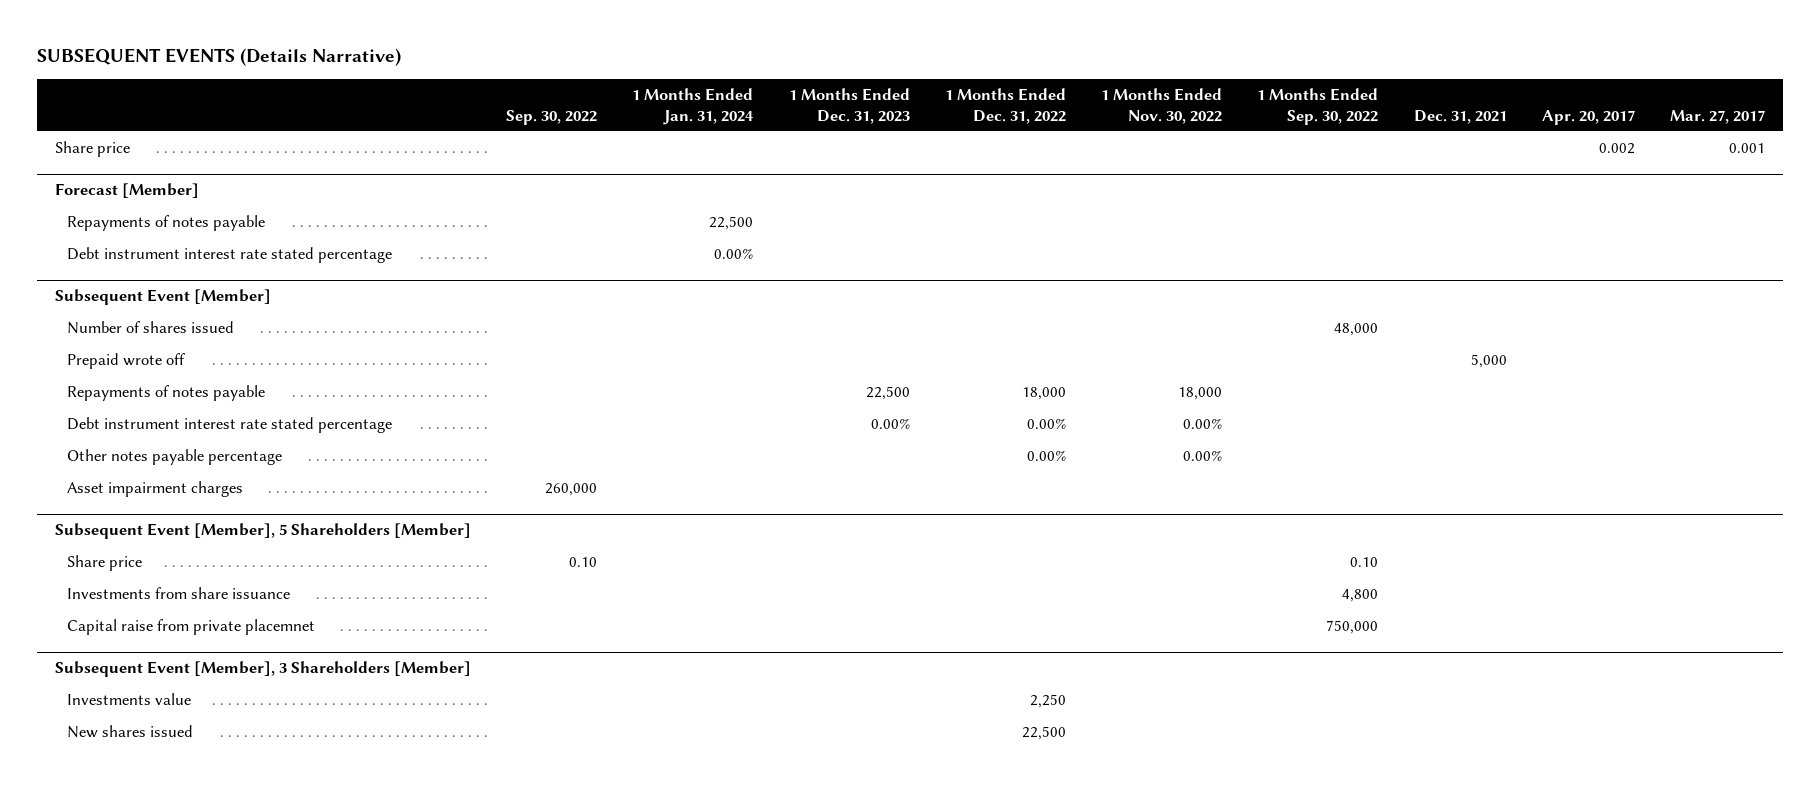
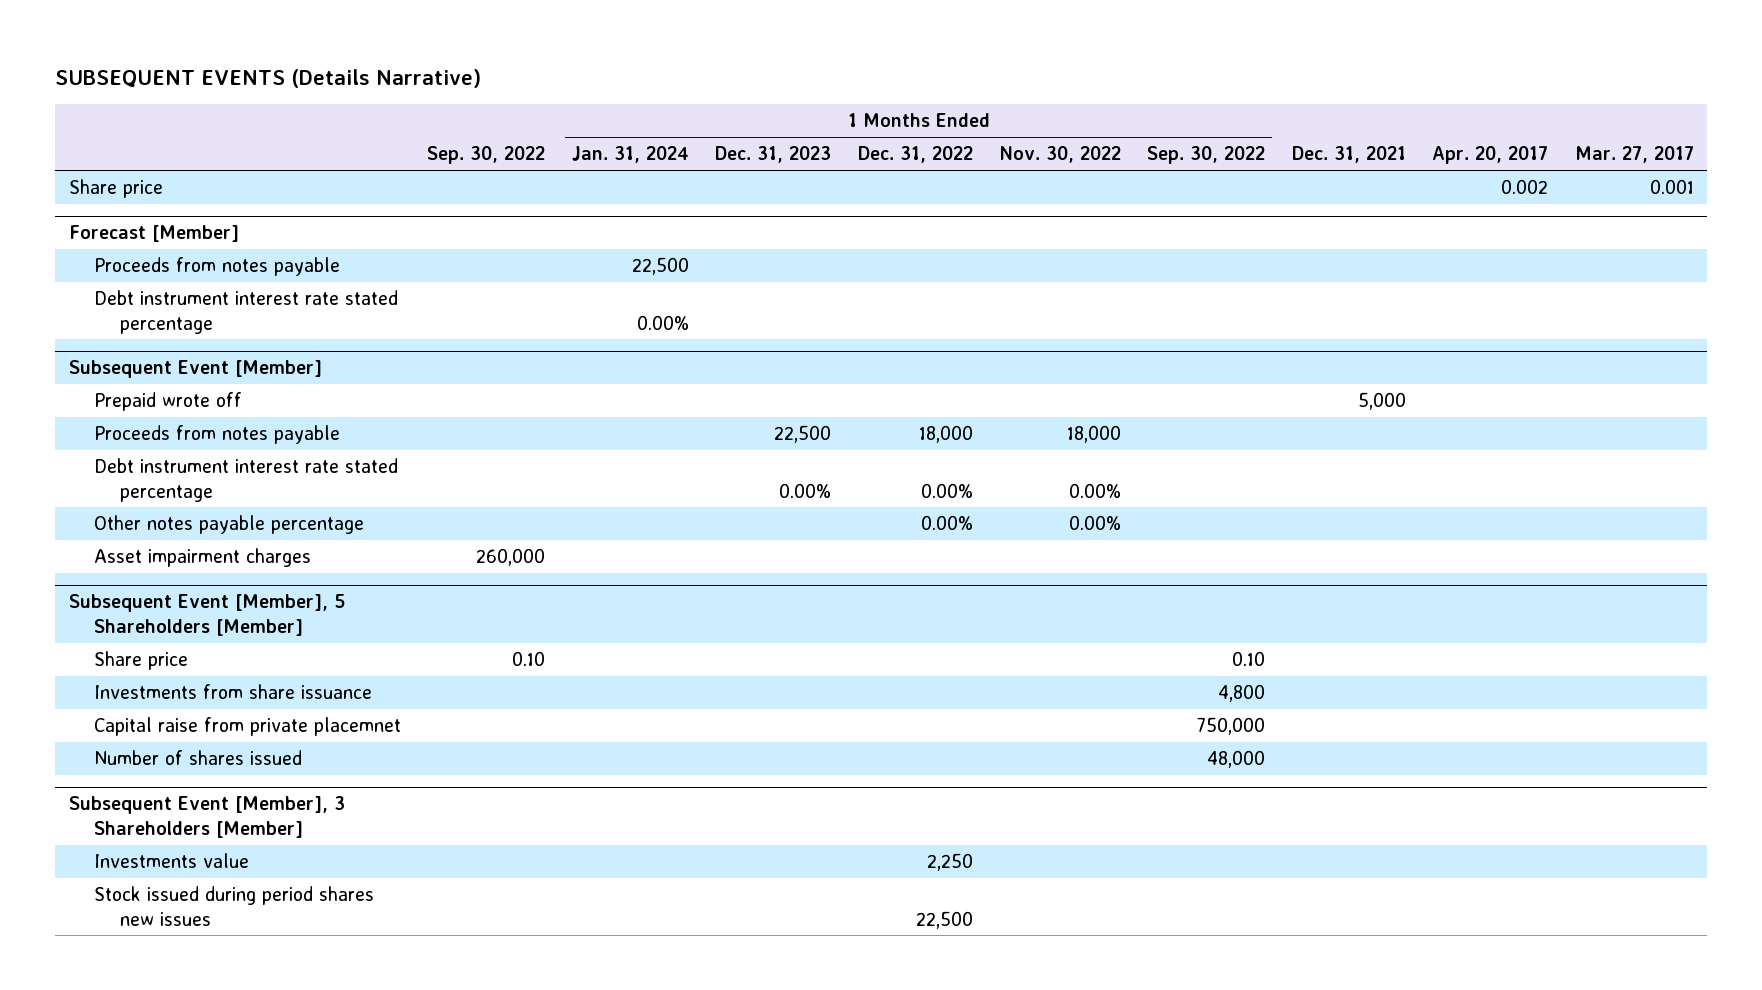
@ Forecast [Member]
- Repayments of notes payable | | 22,500 | | | | | | |
+ Proceeds from notes payable | | 22,500 | | | | | | |
@ Subsequent Event [Member]
- Number of shares issued | | | | | | 48,000 | | |
- Repayments of notes payable | | | 22,500 | 18,000 | 18,000 | | | |
+ Proceeds from notes payable | | | 22,500 | 18,000 | 18,000 | | | |
@ Subsequent Event [Member], 5 Shareholders [Member]
+ Number of shares issued | | | | | | 48,000 | | |
@ Subsequent Event [Member], 3 Shareholders [Member]
- New shares issued | | | | 22,500 | | | | |
+ Stock issued during period shares new issues | | | | 22,500 | | | | |

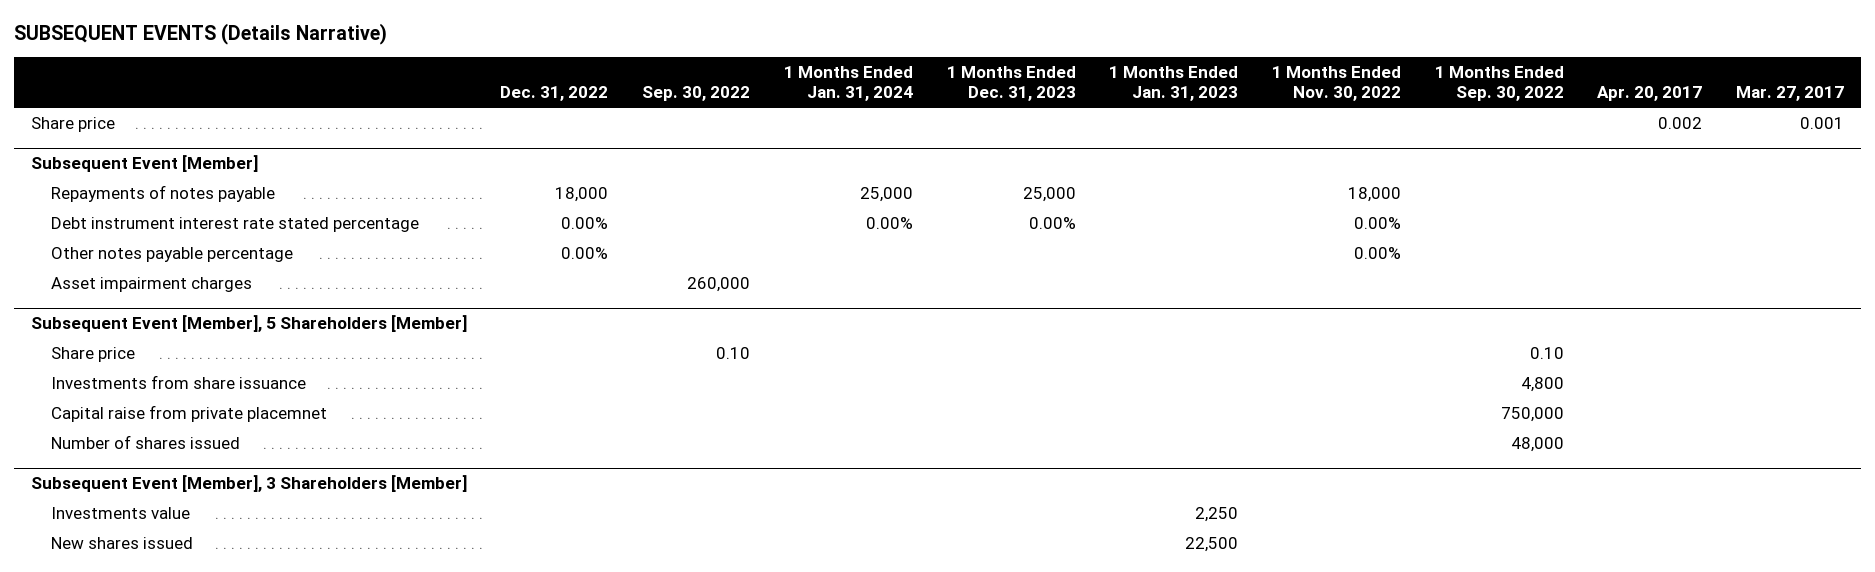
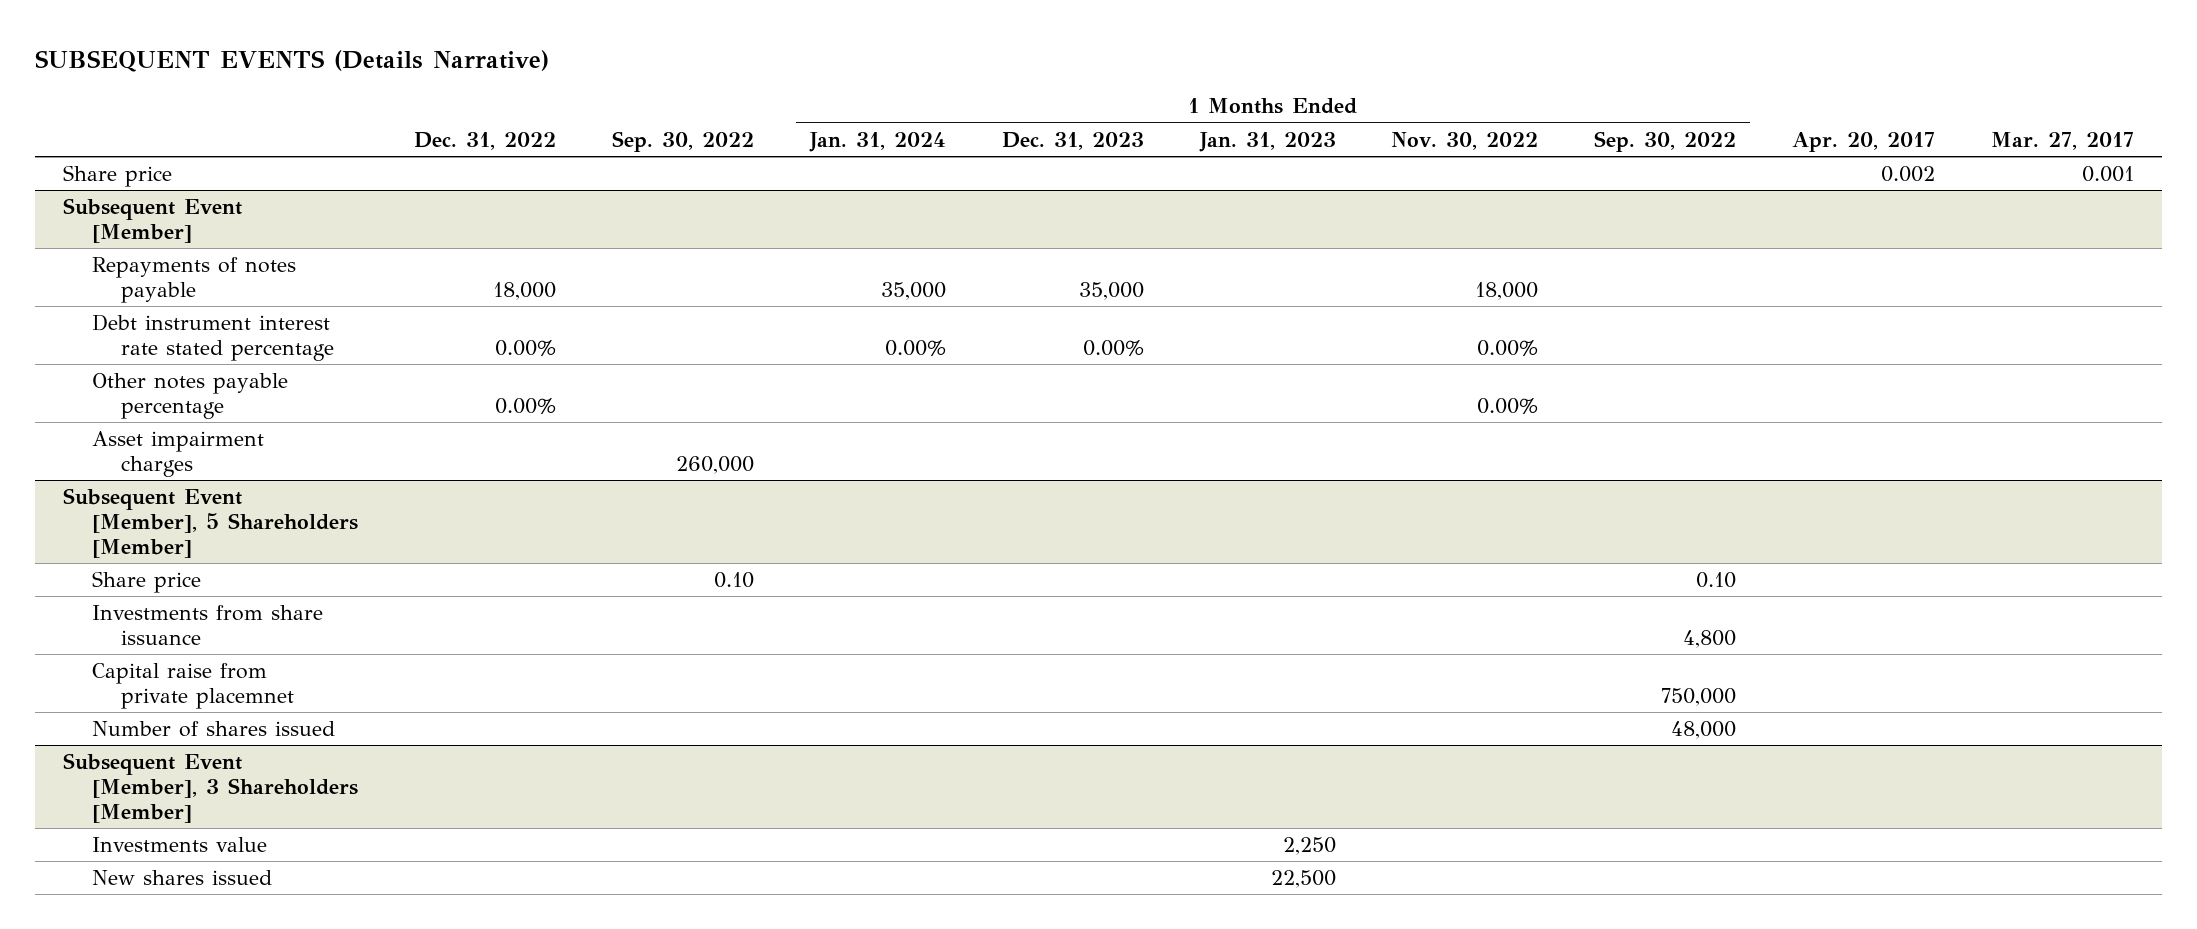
@ Subsequent Event [Member]
- Repayments of notes payable | 18,000 | | 25,000 | 25,000 | | 18,000 | | |
+ Repayments of notes payable | 18,000 | | 35,000 | 35,000 | | 18,000 | | |

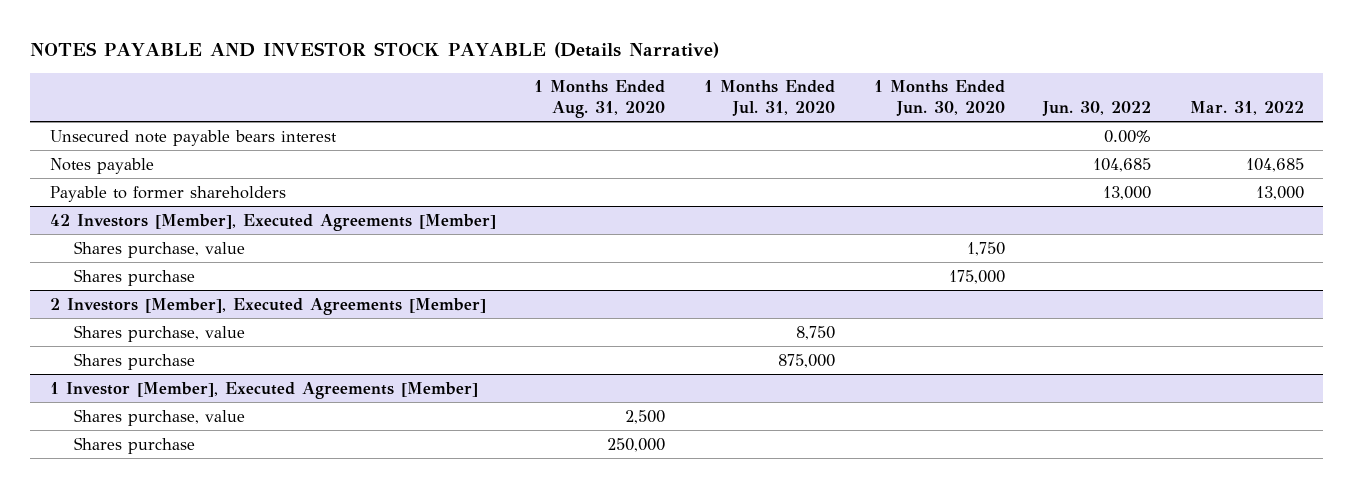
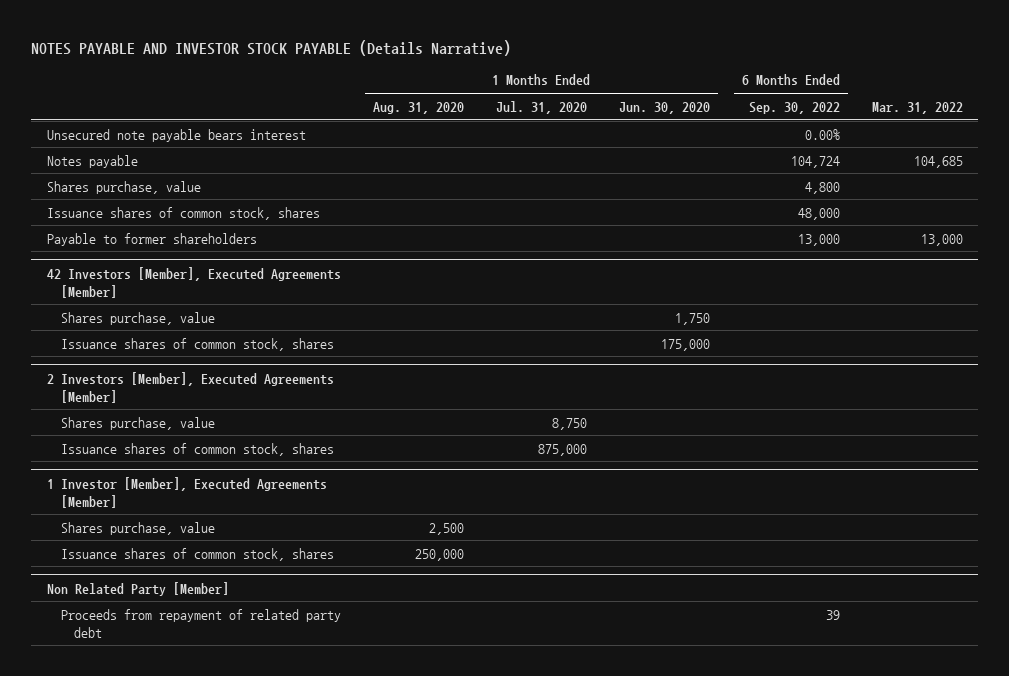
- | 1 Months Ended Aug. 31, 2020 | 1 Months Ended Jul. 31, 2020 | 1 Months Ended Jun. 30, 2020 | Jun. 30, 2022 | Mar. 31, 2022
+ | 1 Months Ended Aug. 31, 2020 | 1 Months Ended Jul. 31, 2020 | 1 Months Ended Jun. 30, 2020 | 6 Months Ended Sep. 30, 2022 | Mar. 31, 2022
+ Shares purchase, value | | | | 4,800 |
+ Issuance shares of common stock, shares | | | | 48,000 |
@ 42 Investors [Member], Executed Agreements [Member]
- Shares purchase | | | 175,000 | |
+ Issuance shares of common stock, shares | | | 175,000 | |
@ 2 Investors [Member], Executed Agreements [Member]
- Shares purchase | | 875,000 | | |
+ Issuance shares of common stock, shares | | 875,000 | | |
@ 1 Investor [Member], Executed Agreements [Member]
- Shares purchase | 250,000 | | | |
+ Issuance shares of common stock, shares | 250,000 | | | |
+ Non Related Party [Member]
+ Proceeds from repayment of related party debt | | | | 39 |

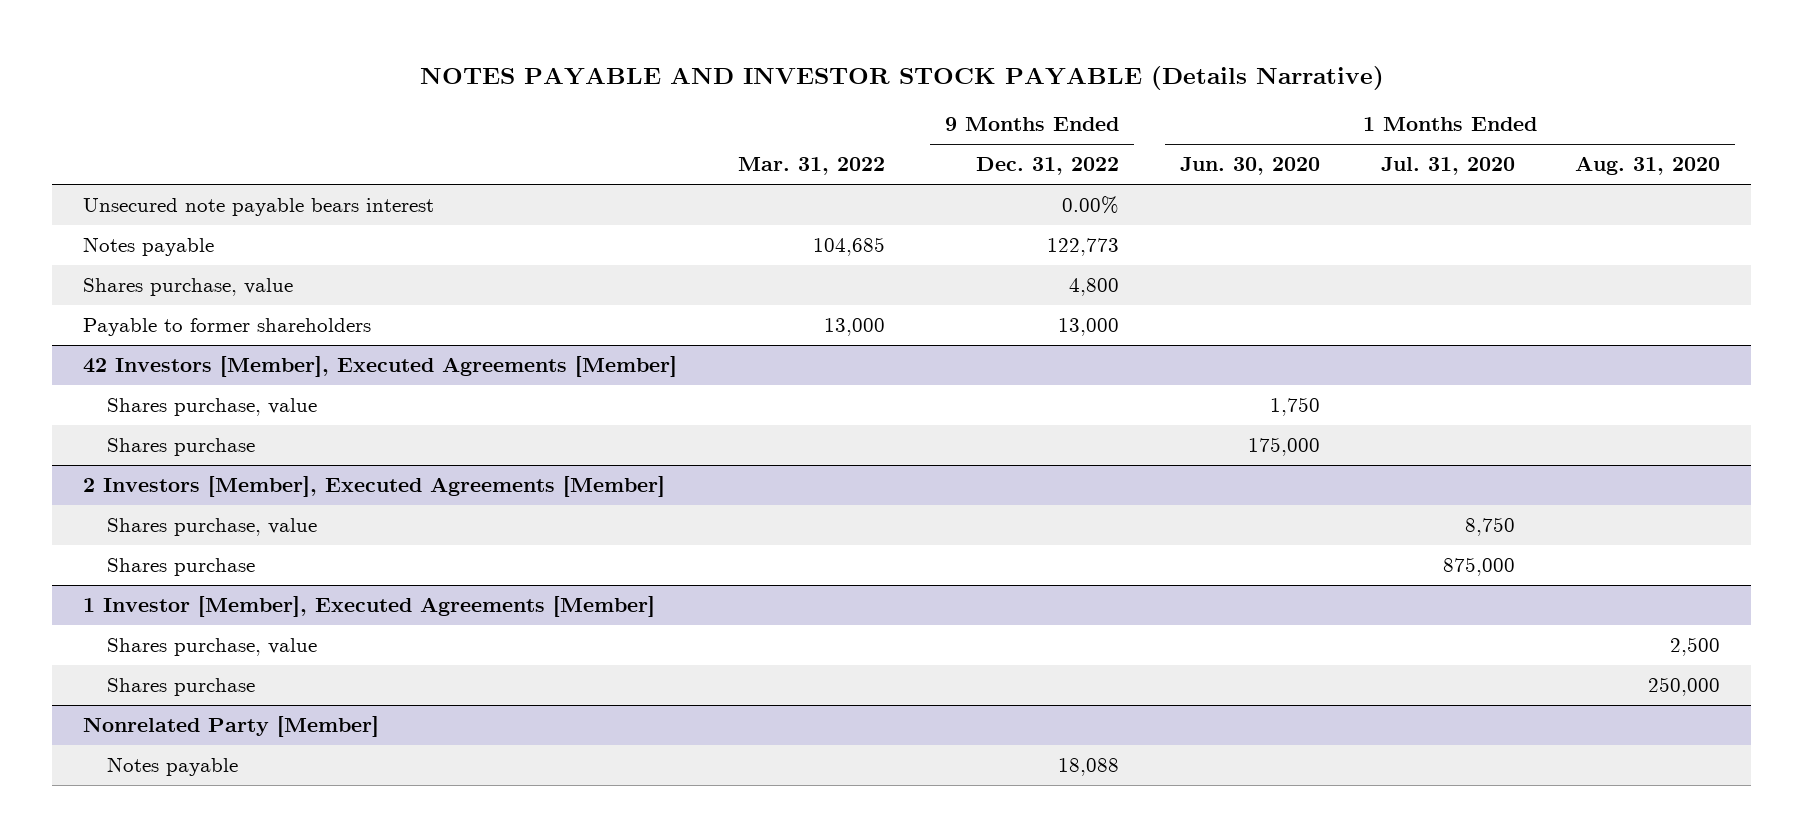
- | 1 Months Ended Aug. 31, 2020 | 1 Months Ended Jul. 31, 2020 | 1 Months Ended Jun. 30, 2020 | 6 Months Ended Sep. 30, 2022 | Mar. 31, 2022
+ | Mar. 31, 2022 | 9 Months Ended Dec. 31, 2022 | 1 Months Ended Jun. 30, 2020 | 1 Months Ended Jul. 31, 2020 | 1 Months Ended Aug. 31, 2020
- Issuance shares of common stock, shares | | | | 48,000 |
@ 42 Investors [Member], Executed Agreements [Member]
- Issuance shares of common stock, shares | | | 175,000 | |
+ Shares purchase | | | 175,000 | |
@ 2 Investors [Member], Executed Agreements [Member]
- Issuance shares of common stock, shares | | 875,000 | | |
+ Shares purchase | | | | 875,000 |
@ 1 Investor [Member], Executed Agreements [Member]
- Issuance shares of common stock, shares | 250,000 | | | |
- Non Related Party [Member]
- Proceeds from repayment of related party debt | | | | 39 |
@ 1 Investor [Member], Executed Agreements [Member]
+ Shares purchase | | | | | 250,000
+ Nonrelated Party [Member]
+ Notes payable | | 18,088 | | |

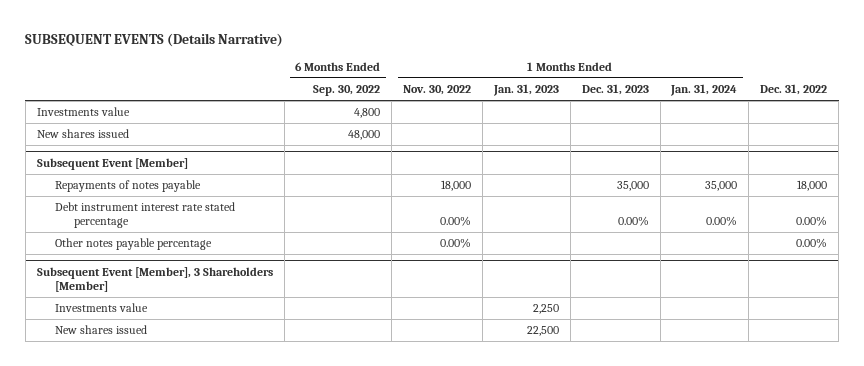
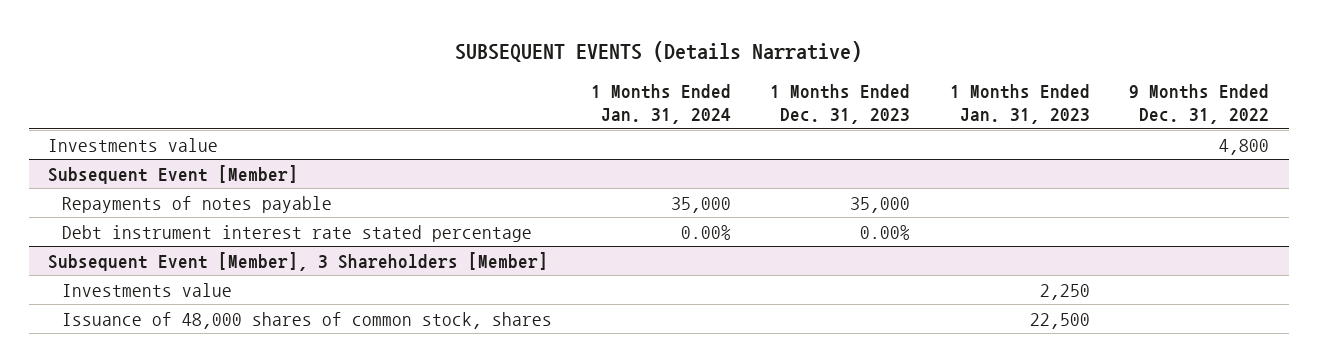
- | 6 Months Ended Sep. 30, 2022 | 1 Months Ended Nov. 30, 2022 | 1 Months Ended Jan. 31, 2023 | 1 Months Ended Dec. 31, 2023 | 1 Months Ended Jan. 31, 2024 | Dec. 31, 2022
+ | 1 Months Ended Jan. 31, 2024 | 1 Months Ended Dec. 31, 2023 | 1 Months Ended Jan. 31, 2023 | 9 Months Ended Dec. 31, 2022
- New shares issued | 48,000 | | | | |
@ Subsequent Event [Member]
- Other notes payable percentage | | 0.00% | | | | 0.00%
@ Subsequent Event [Member], 3 Shareholders [Member]
- New shares issued | | | 22,500 | | |
+ Issuance of 48,000 shares of common stock, shares | | | 22,500 |

